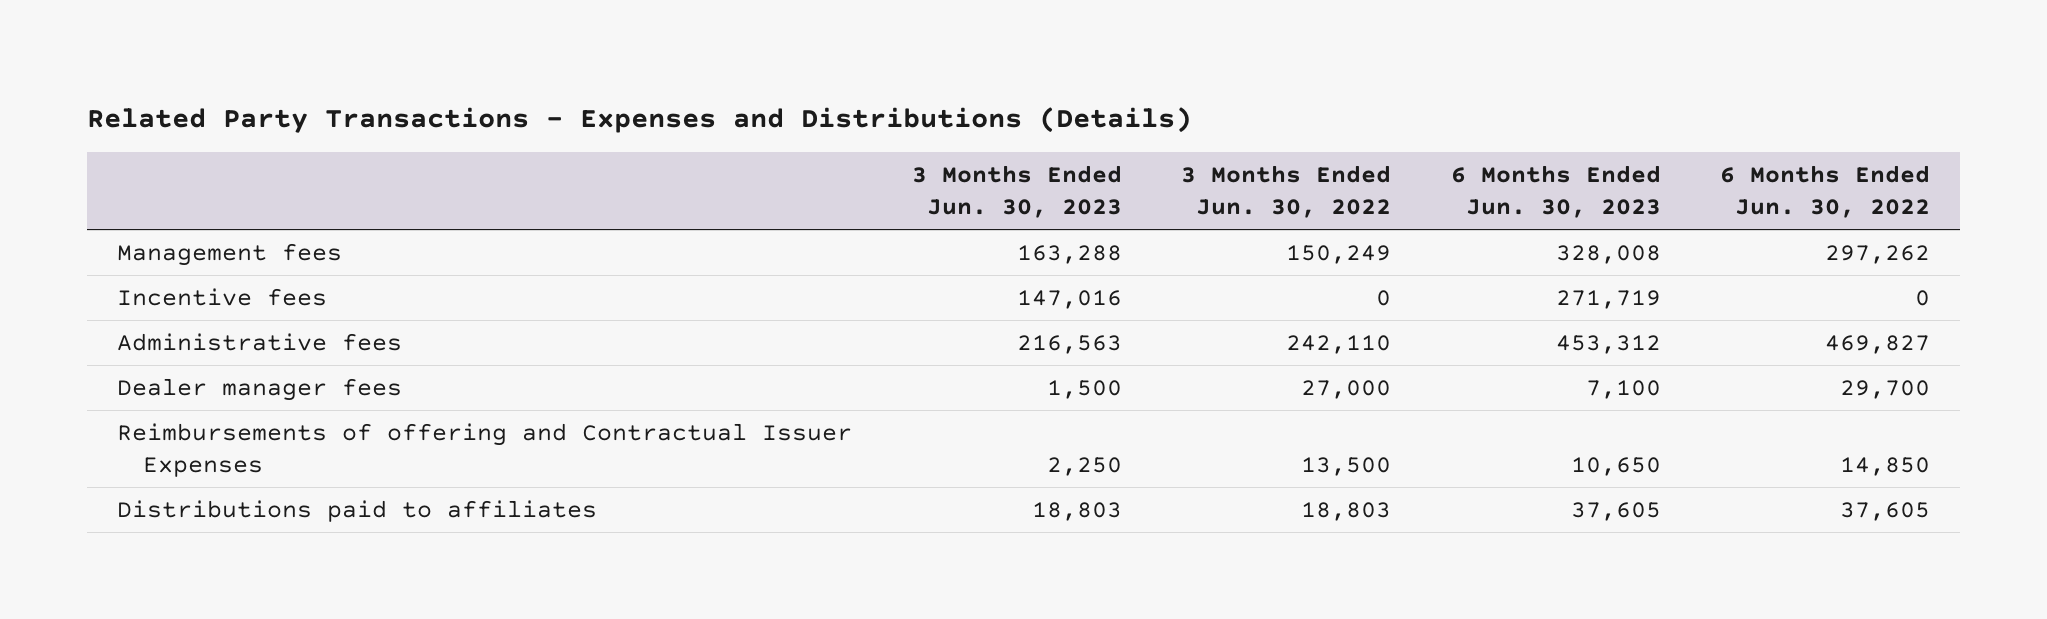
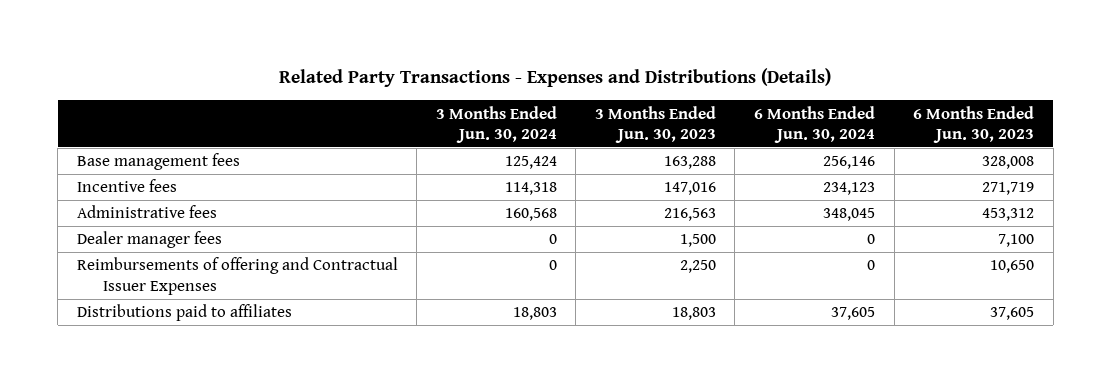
- | 3 Months Ended Jun. 30, 2023 | 3 Months Ended Jun. 30, 2022 | 6 Months Ended Jun. 30, 2023 | 6 Months Ended Jun. 30, 2022
+ | 3 Months Ended Jun. 30, 2024 | 3 Months Ended Jun. 30, 2023 | 6 Months Ended Jun. 30, 2024 | 6 Months Ended Jun. 30, 2023
- Management fees | 163,288 | 150,249 | 328,008 | 297,262
+ Base management fees | 125,424 | 163,288 | 256,146 | 328,008

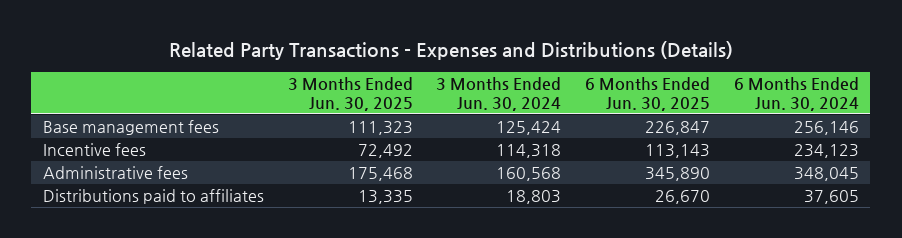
- | 3 Months Ended Jun. 30, 2024 | 3 Months Ended Jun. 30, 2023 | 6 Months Ended Jun. 30, 2024 | 6 Months Ended Jun. 30, 2023
+ | 3 Months Ended Jun. 30, 2025 | 3 Months Ended Jun. 30, 2024 | 6 Months Ended Jun. 30, 2025 | 6 Months Ended Jun. 30, 2024
- Dealer manager fees | 0 | 1,500 | 0 | 7,100
- Reimbursements of offering and Contractual Issuer Expenses | 0 | 2,250 | 0 | 10,650

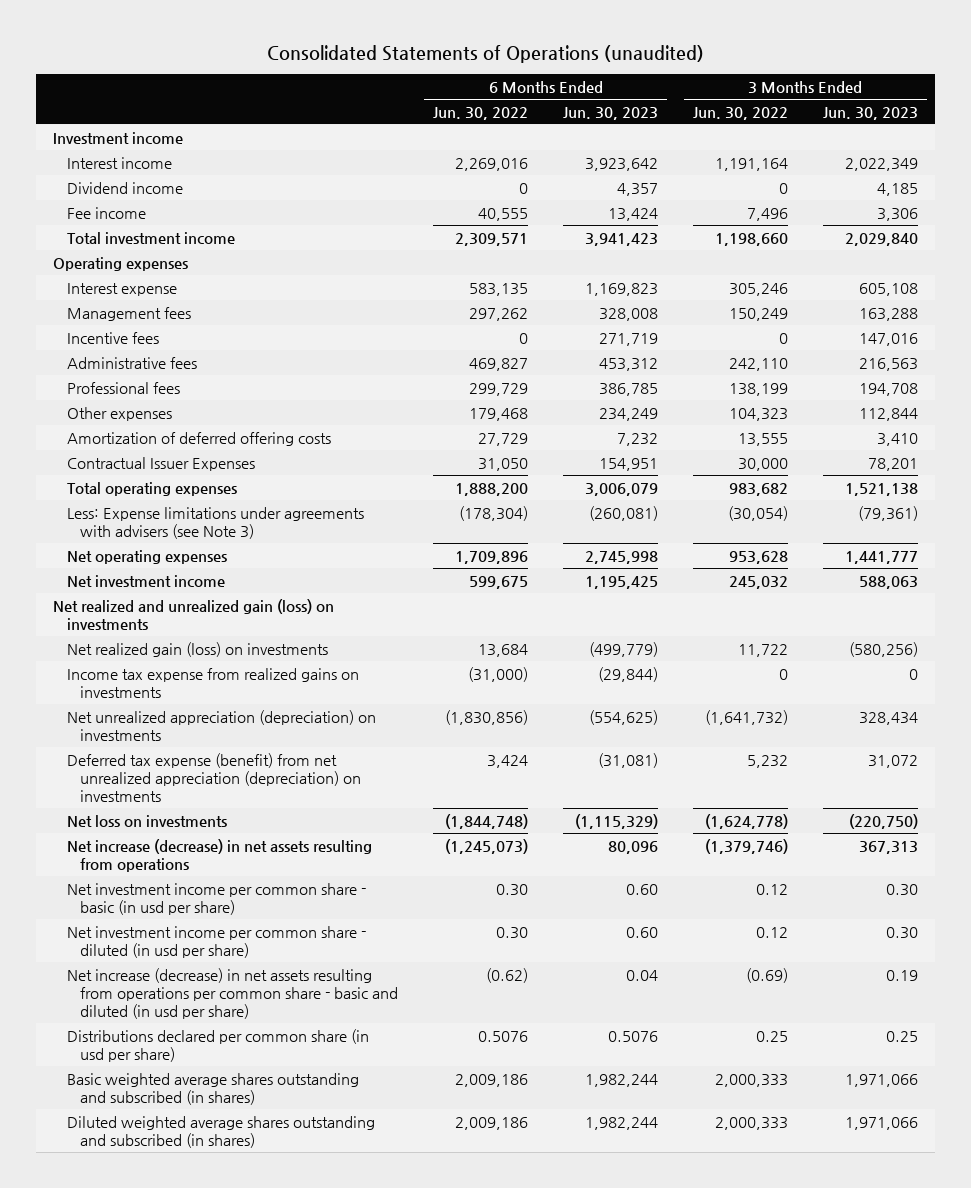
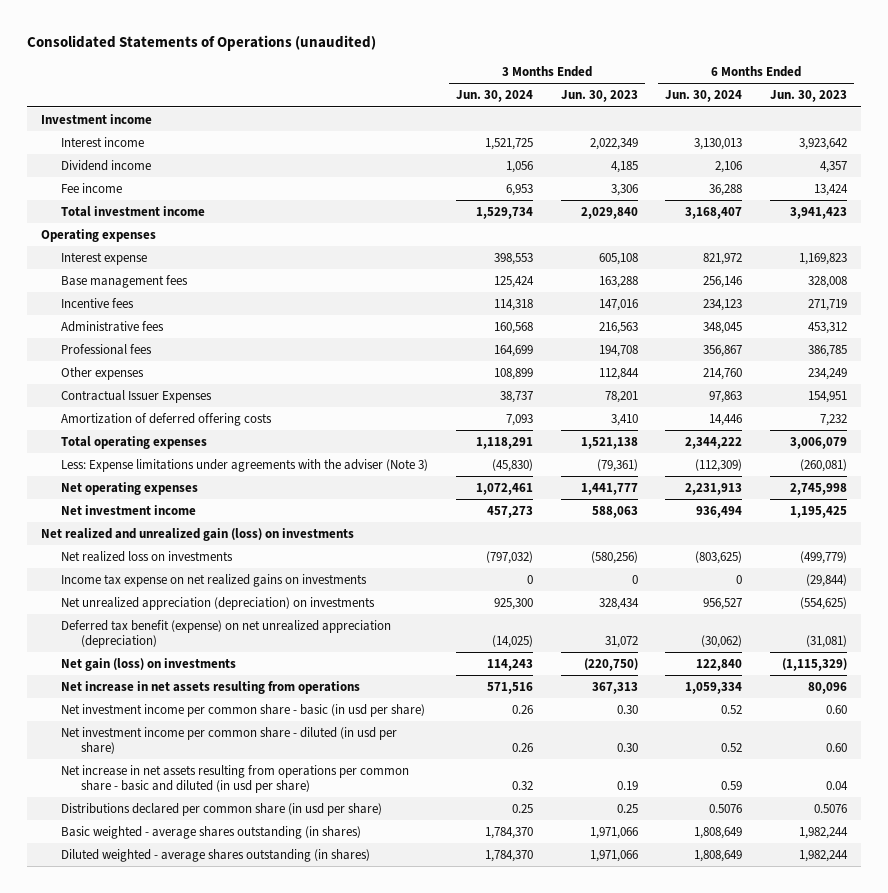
- | 6 Months Ended Jun. 30, 2022 | 6 Months Ended Jun. 30, 2023 | 3 Months Ended Jun. 30, 2022 | 3 Months Ended Jun. 30, 2023
+ | 3 Months Ended Jun. 30, 2024 | 3 Months Ended Jun. 30, 2023 | 6 Months Ended Jun. 30, 2024 | 6 Months Ended Jun. 30, 2023
- Management fees | 297,262 | 328,008 | 150,249 | 163,288
+ Base management fees | 125,424 | 163,288 | 256,146 | 328,008
moved down: Amortization of deferred offering costs | 7,093 | 3,410 | 14,446 | 7,232
- Less: Expense limitations under agreements with advisers (see Note 3) | (178,304) | (260,081) | (30,054) | (79,361)
+ Less: Expense limitations under agreements with the adviser (Note 3) | (45,830) | (79,361) | (112,309) | (260,081)
- Net realized gain (loss) on investments | 13,684 | (499,779) | 11,722 | (580,256)
- Income tax expense from realized gains on investments | (31,000) | (29,844) | 0 | 0
+ Net realized loss on investments | (797,032) | (580,256) | (803,625) | (499,779)
+ Income tax expense on net realized gains on investments | 0 | 0 | 0 | (29,844)
- Deferred tax expense (benefit) from net unrealized appreciation (depreciation) on investments | 3,424 | (31,081) | 5,232 | 31,072
- Net loss on investments | (1,844,748) | (1,115,329) | (1,624,778) | (220,750)
- Net increase (decrease) in net assets resulting from operations | (1,245,073) | 80,096 | (1,379,746) | 367,313
+ Deferred tax benefit (expense) on net unrealized appreciation (depreciation) | (14,025) | 31,072 | (30,062) | (31,081)
+ Net gain (loss) on investments | 114,243 | (220,750) | 122,840 | (1,115,329)
+ Net increase in net assets resulting from operations | 571,516 | 367,313 | 1,059,334 | 80,096
- Net increase (decrease) in net assets resulting from operations per common share - basic and diluted (in usd per share) | (0.62) | 0.04 | (0.69) | 0.19
+ Net increase in net assets resulting from operations per common share - basic and diluted (in usd per share) | 0.32 | 0.19 | 0.59 | 0.04
- Basic weighted average shares outstanding and subscribed (in shares) | 2,009,186 | 1,982,244 | 2,000,333 | 1,971,066
- Diluted weighted average shares outstanding and subscribed (in shares) | 2,009,186 | 1,982,244 | 2,000,333 | 1,971,066
+ Basic weighted - average shares outstanding (in shares) | 1,784,370 | 1,971,066 | 1,808,649 | 1,982,244
+ Diluted weighted - average shares outstanding (in shares) | 1,784,370 | 1,971,066 | 1,808,649 | 1,982,244

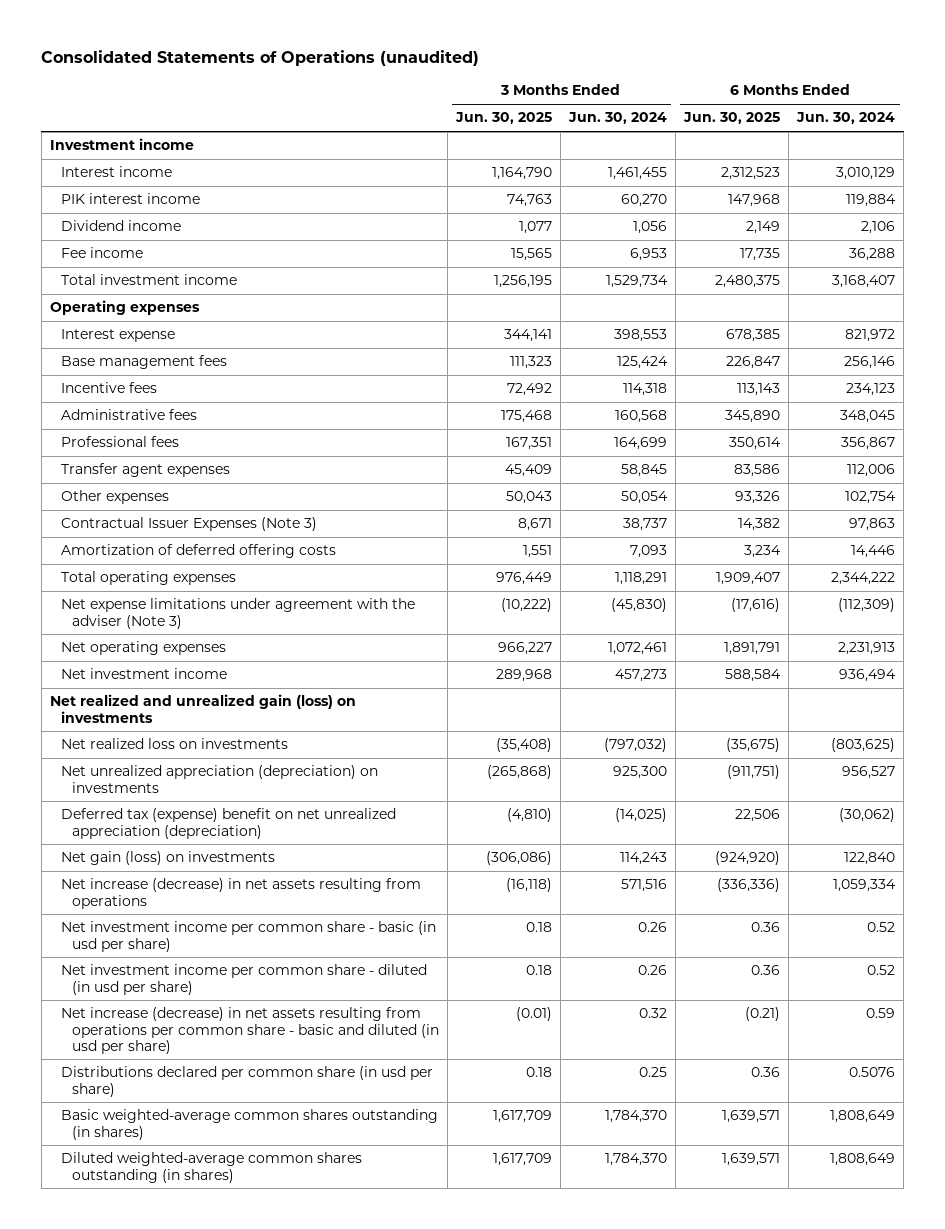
- | 3 Months Ended Jun. 30, 2024 | 3 Months Ended Jun. 30, 2023 | 6 Months Ended Jun. 30, 2024 | 6 Months Ended Jun. 30, 2023
+ | 3 Months Ended Jun. 30, 2025 | 3 Months Ended Jun. 30, 2024 | 6 Months Ended Jun. 30, 2025 | 6 Months Ended Jun. 30, 2024
- Interest income | 1,521,725 | 2,022,349 | 3,130,013 | 3,923,642
+ Interest income | 1,164,790 | 1,461,455 | 2,312,523 | 3,010,129
+ PIK interest income | 74,763 | 60,270 | 147,968 | 119,884
- Other expenses | 108,899 | 112,844 | 214,760 | 234,249
- Contractual Issuer Expenses | 38,737 | 78,201 | 97,863 | 154,951
+ Transfer agent expenses | 45,409 | 58,845 | 83,586 | 112,006
+ Other expenses | 50,043 | 50,054 | 93,326 | 102,754
+ Contractual Issuer Expenses (Note 3) | 8,671 | 38,737 | 14,382 | 97,863
- Less: Expense limitations under agreements with the adviser (Note 3) | (45,830) | (79,361) | (112,309) | (260,081)
+ Net expense limitations under agreement with the adviser (Note 3) | (10,222) | (45,830) | (17,616) | (112,309)
- Income tax expense on net realized gains on investments | 0 | 0 | 0 | (29,844)
- Deferred tax benefit (expense) on net unrealized appreciation (depreciation) | (14,025) | 31,072 | (30,062) | (31,081)
+ Deferred tax (expense) benefit on net unrealized appreciation (depreciation) | (4,810) | (14,025) | 22,506 | (30,062)
- Net increase in net assets resulting from operations | 571,516 | 367,313 | 1,059,334 | 80,096
+ Net increase (decrease) in net assets resulting from operations | (16,118) | 571,516 | (336,336) | 1,059,334
- Net increase in net assets resulting from operations per common share - basic and diluted (in usd per share) | 0.32 | 0.19 | 0.59 | 0.04
+ Net increase (decrease) in net assets resulting from operations per common share - basic and diluted (in usd per share) | (0.01) | 0.32 | (0.21) | 0.59
- Basic weighted - average shares outstanding (in shares) | 1,784,370 | 1,971,066 | 1,808,649 | 1,982,244
- Diluted weighted - average shares outstanding (in shares) | 1,784,370 | 1,971,066 | 1,808,649 | 1,982,244
+ Basic weighted-average common shares outstanding (in shares) | 1,617,709 | 1,784,370 | 1,639,571 | 1,808,649
+ Diluted weighted-average common shares outstanding (in shares) | 1,617,709 | 1,784,370 | 1,639,571 | 1,808,649

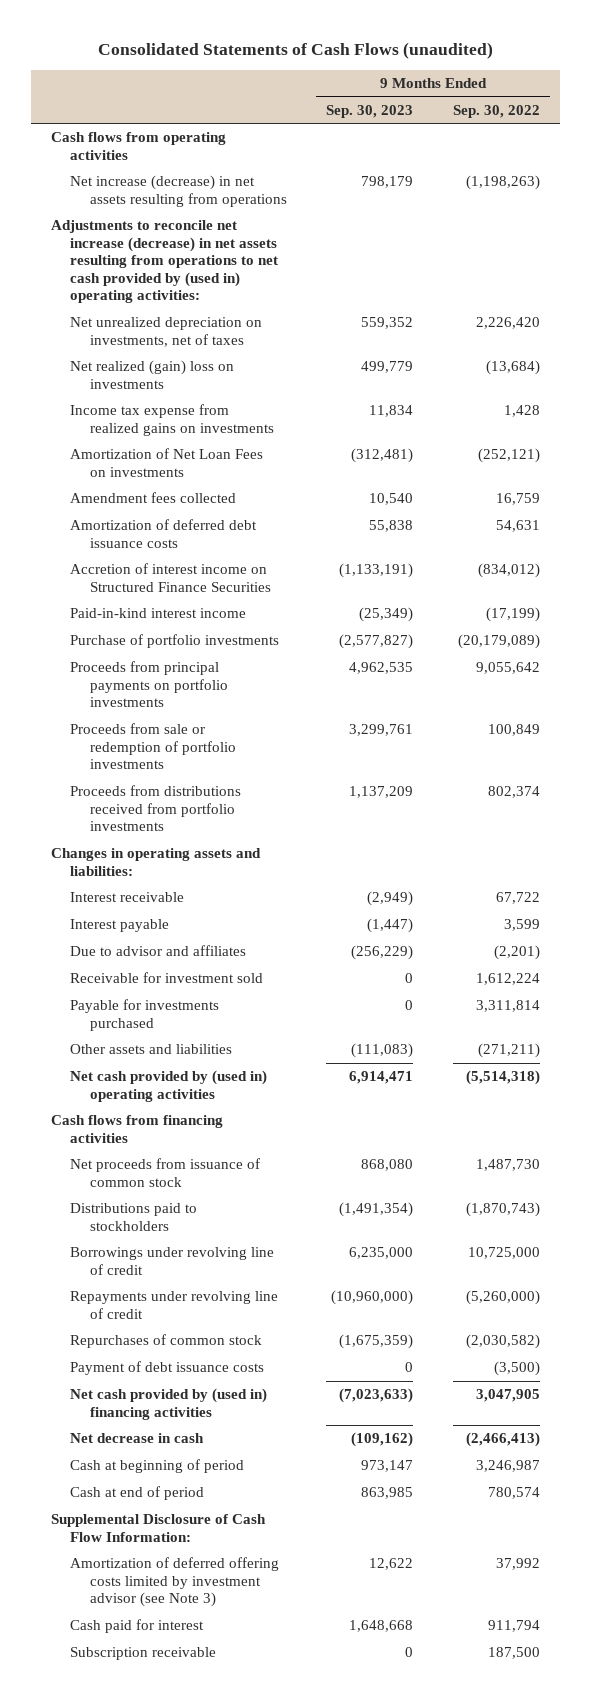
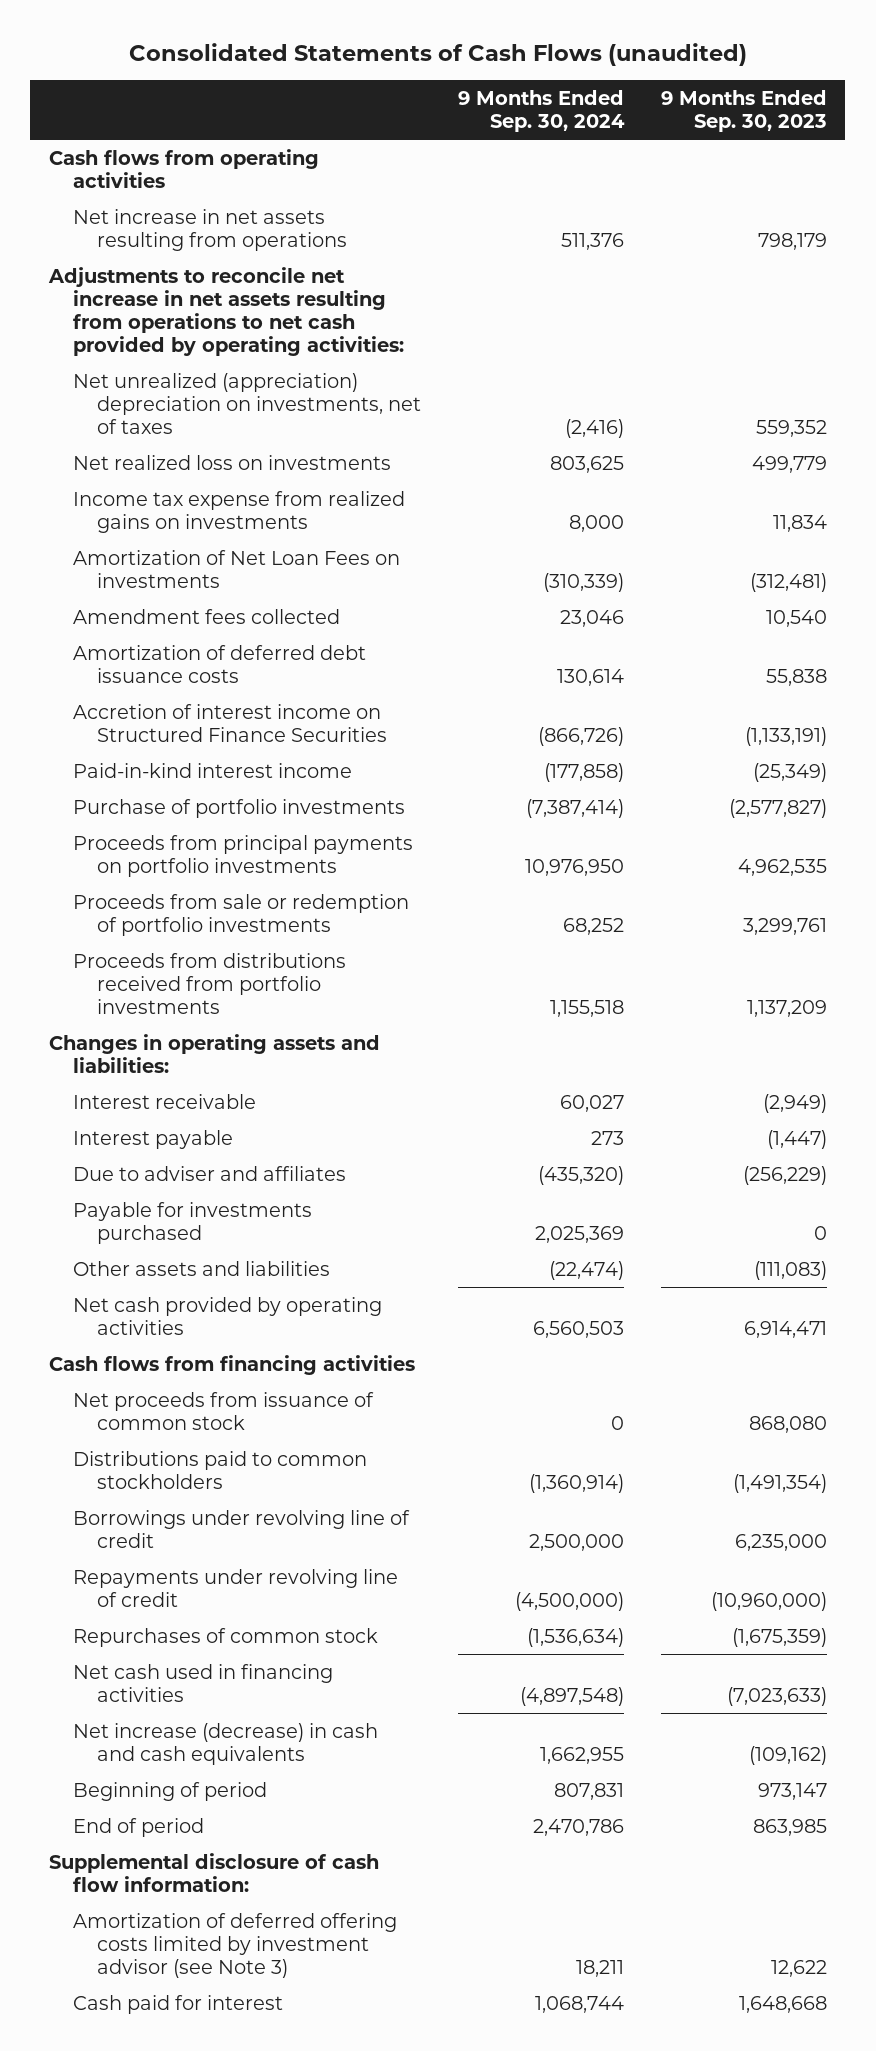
- | 9 Months Ended Sep. 30, 2023 | 9 Months Ended Sep. 30, 2022
+ | 9 Months Ended Sep. 30, 2024 | 9 Months Ended Sep. 30, 2023
- Net increase (decrease) in net assets resulting from operations | 798,179 | (1,198,263)
- Adjustments to reconcile net increase (decrease) in net assets resulting from operations to net cash provided by (used in) operating activities:
- Net unrealized depreciation on investments, net of taxes | 559,352 | 2,226,420
- Net realized (gain) loss on investments | 499,779 | (13,684)
+ Net increase in net assets resulting from operations | 511,376 | 798,179
+ Adjustments to reconcile net increase in net assets resulting from operations to net cash provided by operating activities:
+ Net unrealized (appreciation) depreciation on investments, net of taxes | (2,416) | 559,352
+ Net realized loss on investments | 803,625 | 499,779
- Due to advisor and affiliates | (256,229) | (2,201)
- Receivable for investment sold | 0 | 1,612,224
+ Due to adviser and affiliates | (435,320) | (256,229)
- Net cash provided by (used in) operating activities | 6,914,471 | (5,514,318)
+ Net cash provided by operating activities | 6,560,503 | 6,914,471
- Distributions paid to stockholders | (1,491,354) | (1,870,743)
+ Distributions paid to common stockholders | (1,360,914) | (1,491,354)
- Payment of debt issuance costs | 0 | (3,500)
- Net cash provided by (used in) financing activities | (7,023,633) | 3,047,905
- Net decrease in cash | (109,162) | (2,466,413)
- Cash at beginning of period | 973,147 | 3,246,987
- Cash at end of period | 863,985 | 780,574
- Supplemental Disclosure of Cash Flow Information:
+ Net cash used in financing activities | (4,897,548) | (7,023,633)
+ Net increase (decrease) in cash and cash equivalents | 1,662,955 | (109,162)
+ Beginning of period | 807,831 | 973,147
+ End of period | 2,470,786 | 863,985
+ Supplemental disclosure of cash flow information:
- Subscription receivable | 0 | 187,500

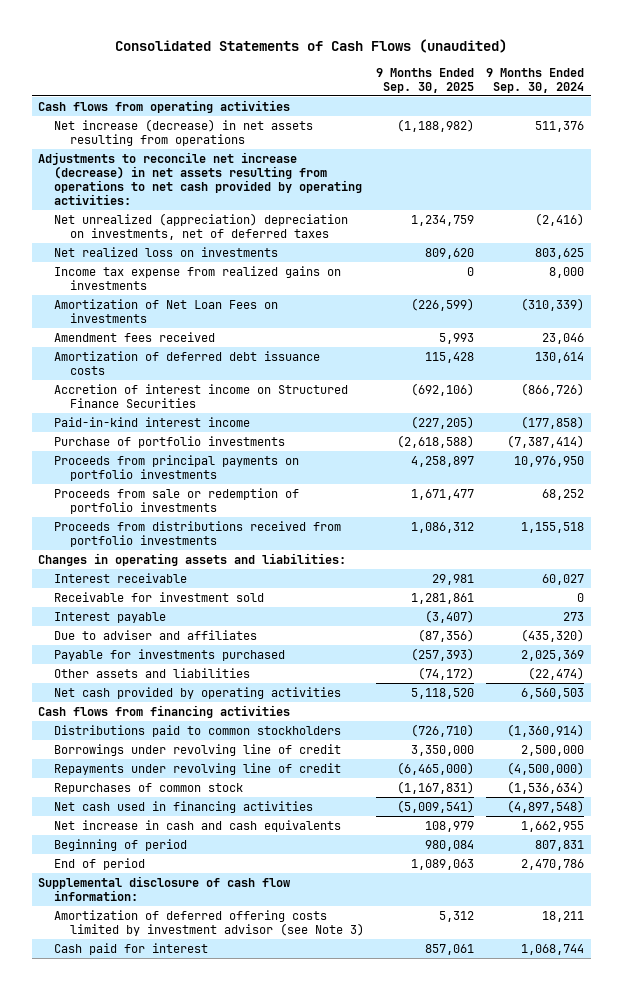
- | 9 Months Ended Sep. 30, 2024 | 9 Months Ended Sep. 30, 2023
+ | 9 Months Ended Sep. 30, 2025 | 9 Months Ended Sep. 30, 2024
- Net increase in net assets resulting from operations | 511,376 | 798,179
- Adjustments to reconcile net increase in net assets resulting from operations to net cash provided by operating activities:
- Net unrealized (appreciation) depreciation on investments, net of taxes | (2,416) | 559,352
+ Net increase (decrease) in net assets resulting from operations | (1,188,982) | 511,376
+ Adjustments to reconcile net increase (decrease) in net assets resulting from operations to net cash provided by operating activities:
+ Net unrealized (appreciation) depreciation on investments, net of deferred taxes | 1,234,759 | (2,416)
- Amendment fees collected | 23,046 | 10,540
+ Amendment fees received | 5,993 | 23,046
+ Receivable for investment sold | 1,281,861 | 0
- Net proceeds from issuance of common stock | 0 | 868,080
- Net increase (decrease) in cash and cash equivalents | 1,662,955 | (109,162)
+ Net increase in cash and cash equivalents | 108,979 | 1,662,955

